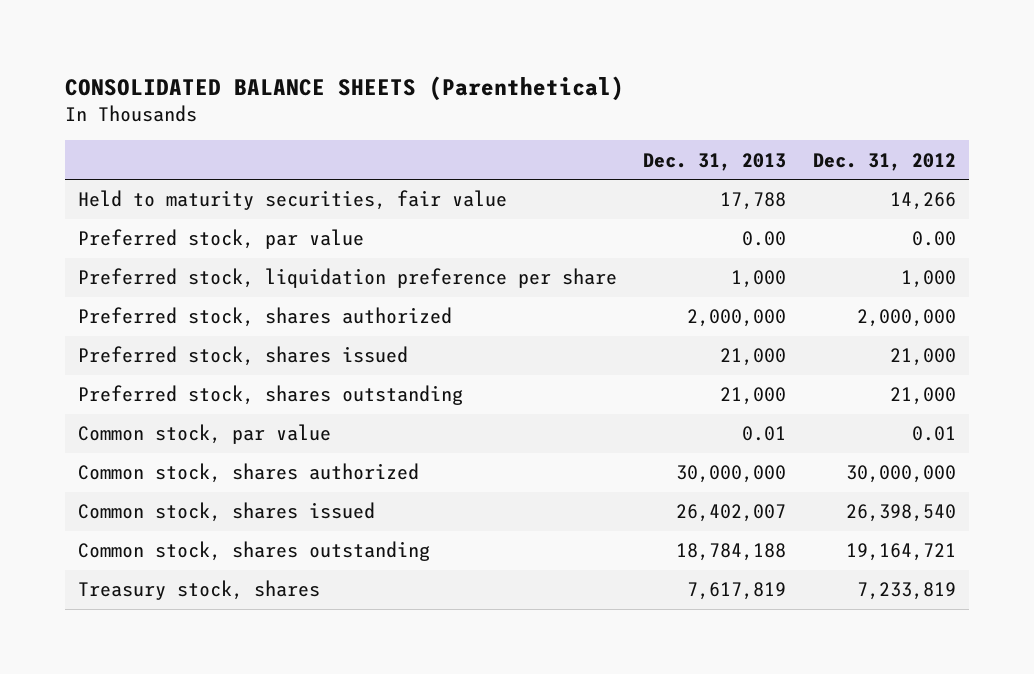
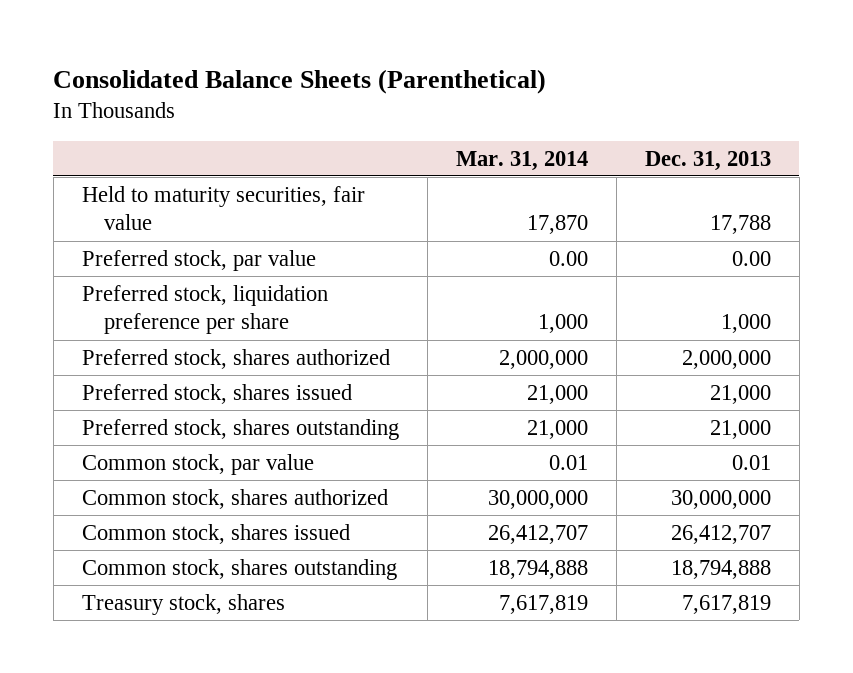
- CONSOLIDATED BALANCE SHEETS (Parenthetical)
+ Consolidated Balance Sheets (Parenthetical)
- | Dec. 31, 2013 | Dec. 31, 2012
+ | Mar. 31, 2014 | Dec. 31, 2013
- Common stock, shares issued | 26,402,007 | 26,398,540
- Common stock, shares outstanding | 18,784,188 | 19,164,721
+ Common stock, shares issued | 26,412,707 | 26,412,707
+ Common stock, shares outstanding | 18,794,888 | 18,794,888

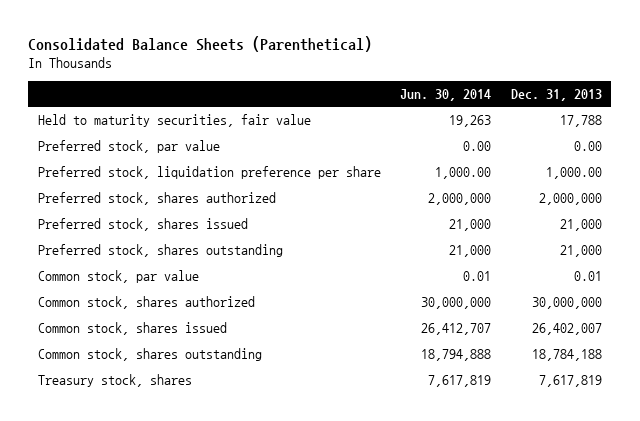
- | Mar. 31, 2014 | Dec. 31, 2013
+ | Jun. 30, 2014 | Dec. 31, 2013
- Preferred stock, liquidation preference per share | 1,000 | 1,000
+ Preferred stock, liquidation preference per share | 1,000.00 | 1,000.00
- Common stock, shares issued | 26,412,707 | 26,412,707
- Common stock, shares outstanding | 18,794,888 | 18,794,888
+ Common stock, shares issued | 26,412,707 | 26,402,007
+ Common stock, shares outstanding | 18,794,888 | 18,784,188

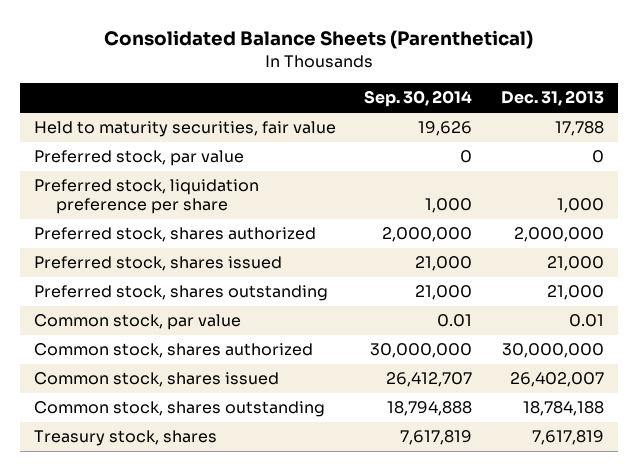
- | Jun. 30, 2014 | Dec. 31, 2013
+ | Sep. 30, 2014 | Dec. 31, 2013
- Preferred stock, par value | 0.00 | 0.00
- Preferred stock, liquidation preference per share | 1,000.00 | 1,000.00
+ Preferred stock, par value | 0 | 0
+ Preferred stock, liquidation preference per share | 1,000 | 1,000

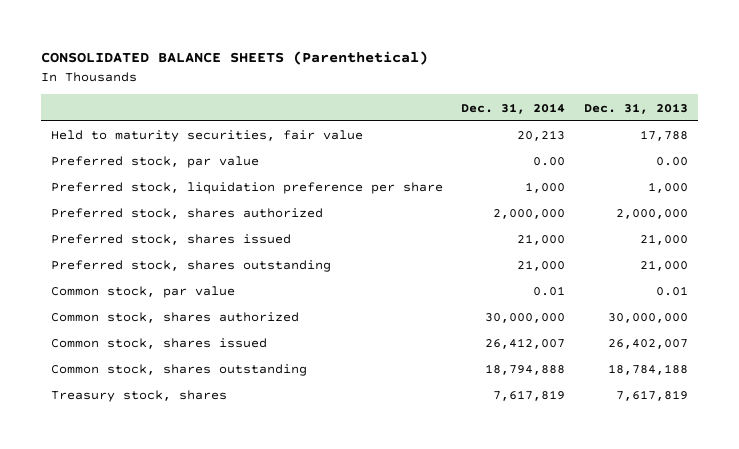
- Consolidated Balance Sheets (Parenthetical)
+ CONSOLIDATED BALANCE SHEETS (Parenthetical)
- | Sep. 30, 2014 | Dec. 31, 2013
+ | Dec. 31, 2014 | Dec. 31, 2013
- Preferred stock, par value | 0 | 0
+ Preferred stock, par value | 0.00 | 0.00

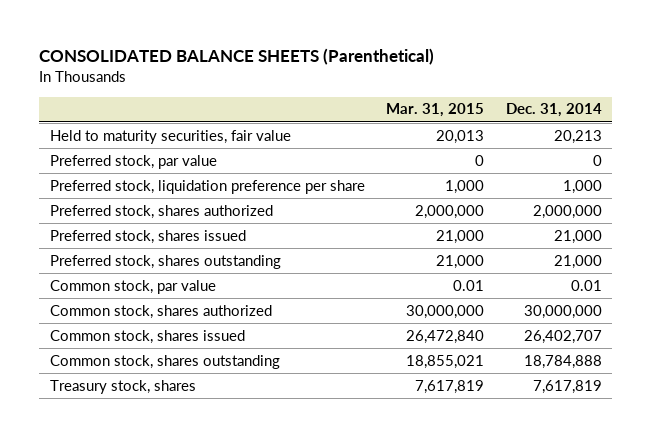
- | Dec. 31, 2014 | Dec. 31, 2013
+ | Mar. 31, 2015 | Dec. 31, 2014
- Preferred stock, par value | 0.00 | 0.00
+ Preferred stock, par value | 0 | 0
- Common stock, shares issued | 26,412,007 | 26,402,007
- Common stock, shares outstanding | 18,794,888 | 18,784,188
+ Common stock, shares issued | 26,472,840 | 26,402,707
+ Common stock, shares outstanding | 18,855,021 | 18,784,888

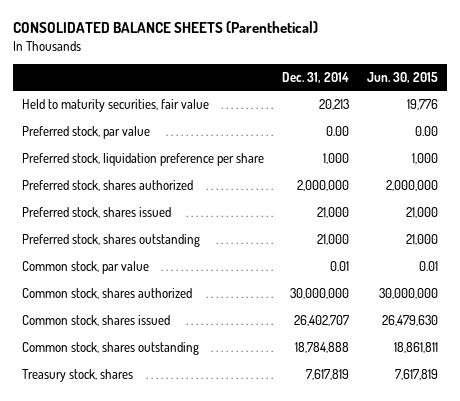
- | Mar. 31, 2015 | Dec. 31, 2014
+ | Dec. 31, 2014 | Jun. 30, 2015
- Preferred stock, par value | 0 | 0
+ Preferred stock, par value | 0.00 | 0.00

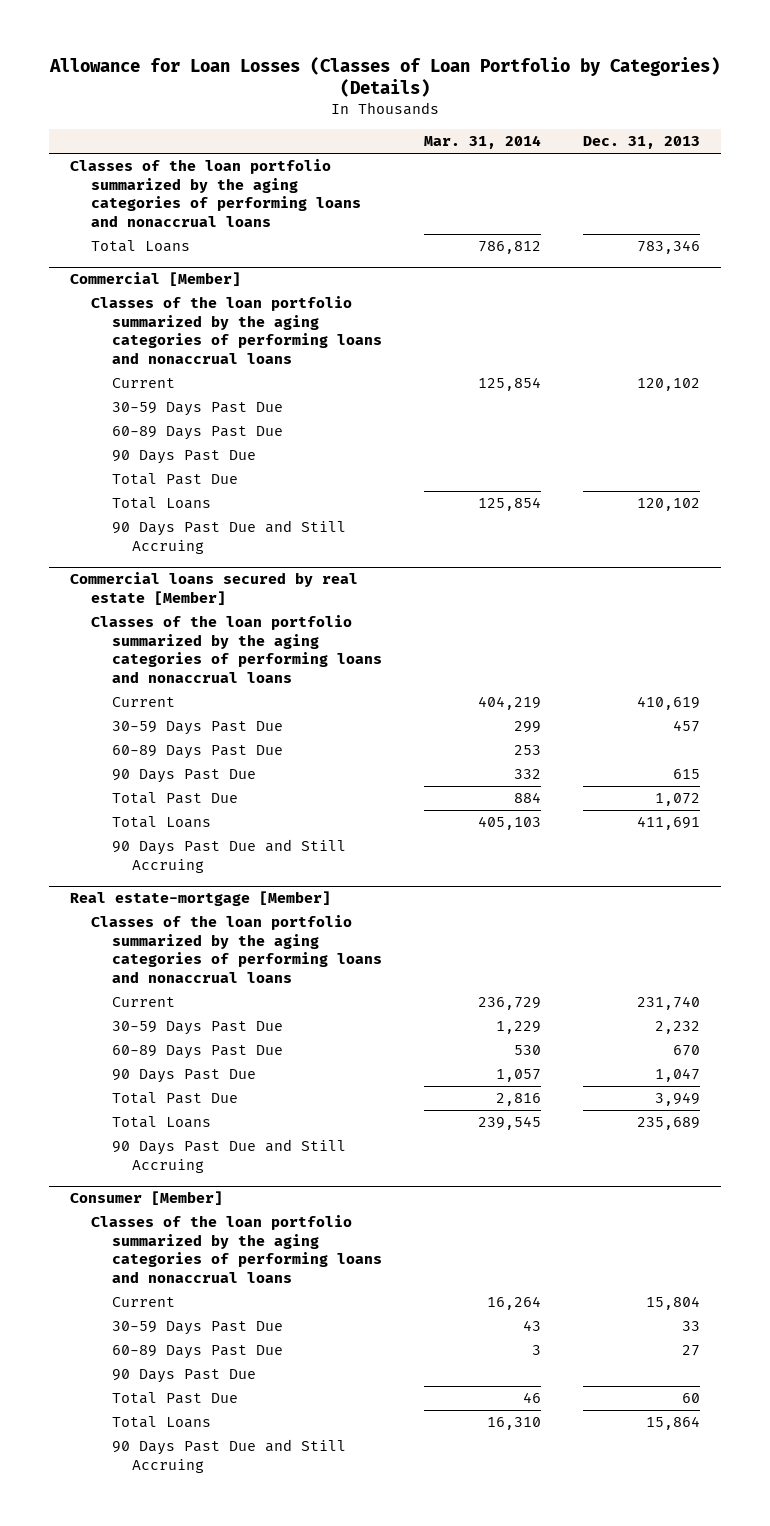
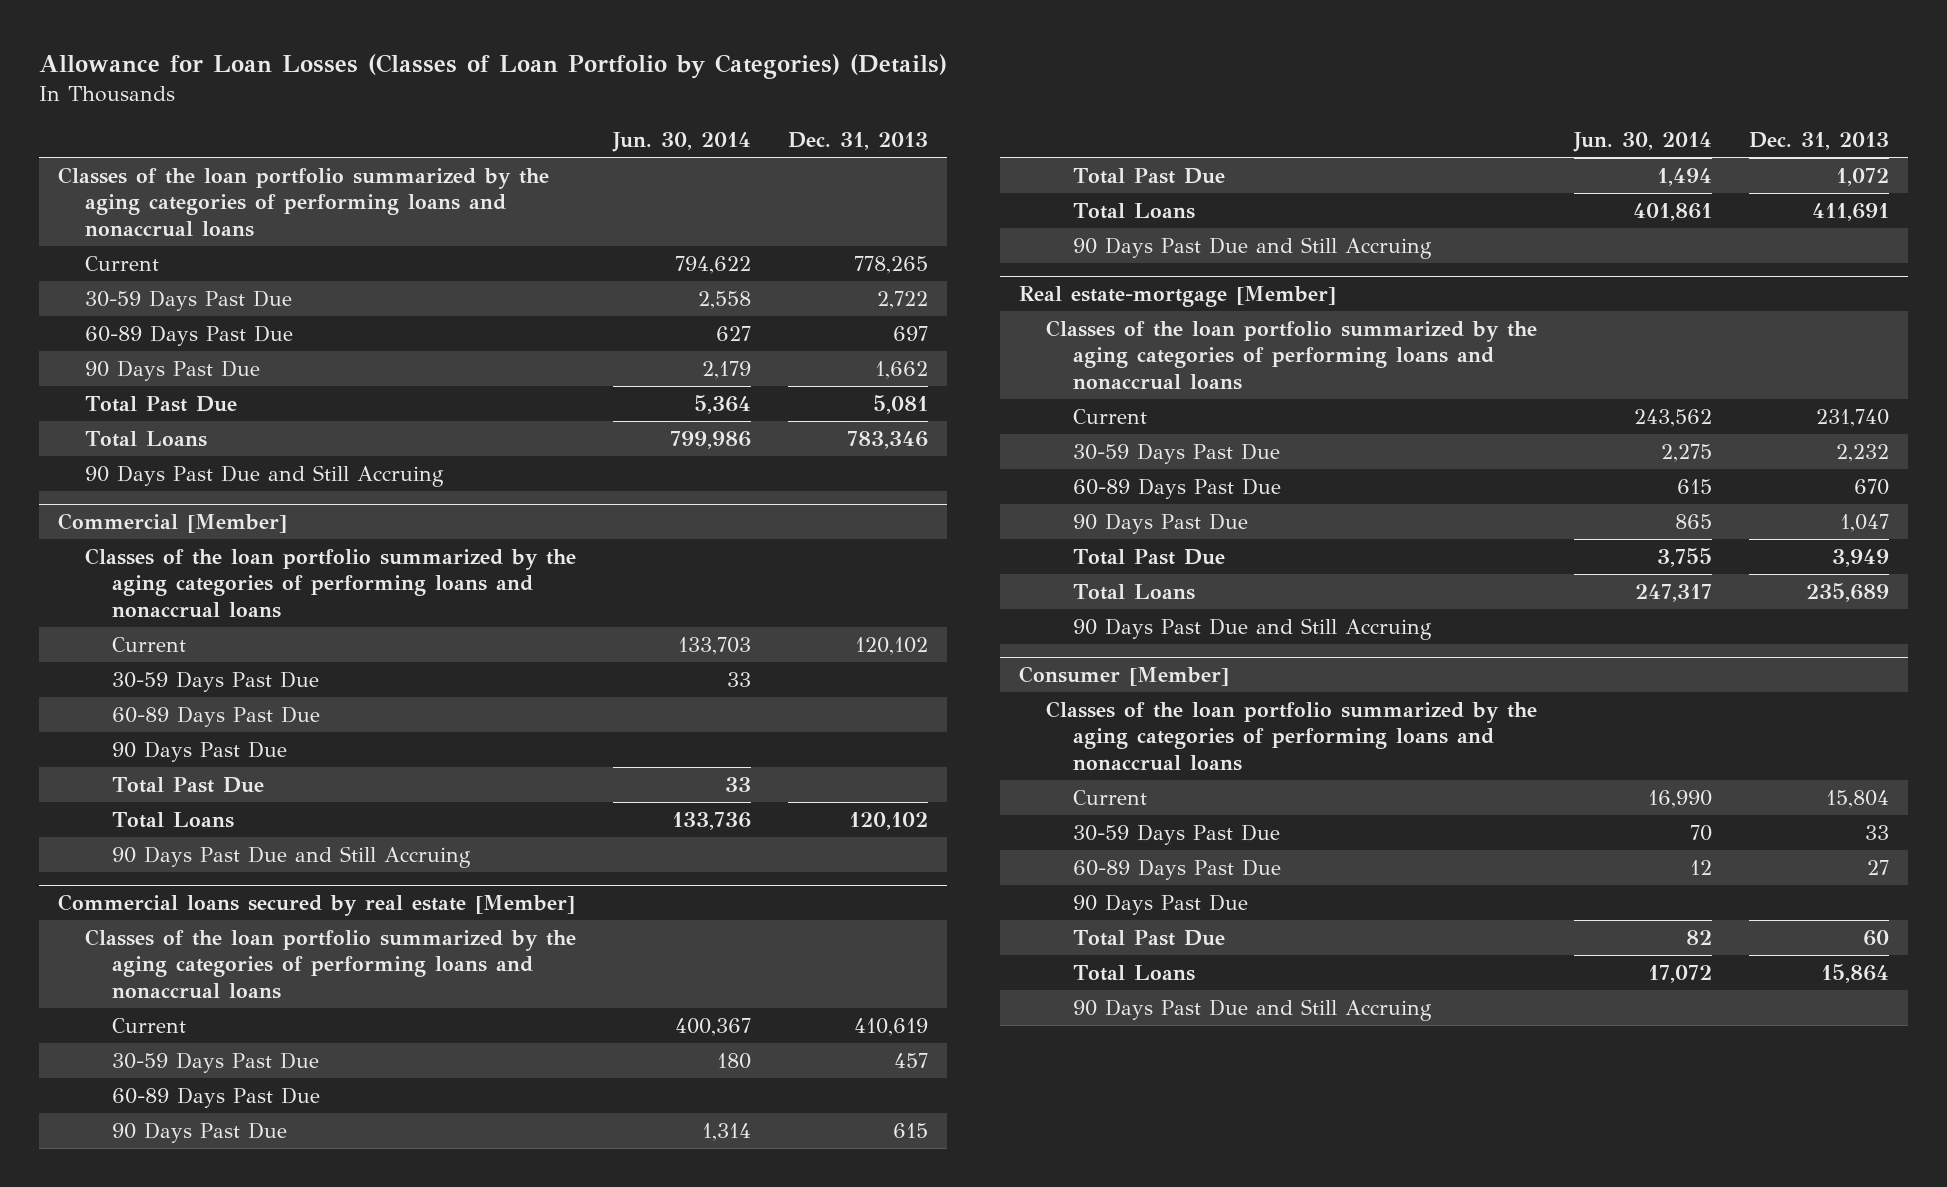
- | Mar. 31, 2014 | Dec. 31, 2013
+ | Jun. 30, 2014 | Dec. 31, 2013
+ Current | 794,622 | 778,265
+ 30-59 Days Past Due | 2,558 | 2,722
+ 60-89 Days Past Due | 627 | 697
+ 90 Days Past Due | 2,179 | 1,662
+ Total Past Due | 5,364 | 5,081
+ 90 Days Past Due and Still Accruing

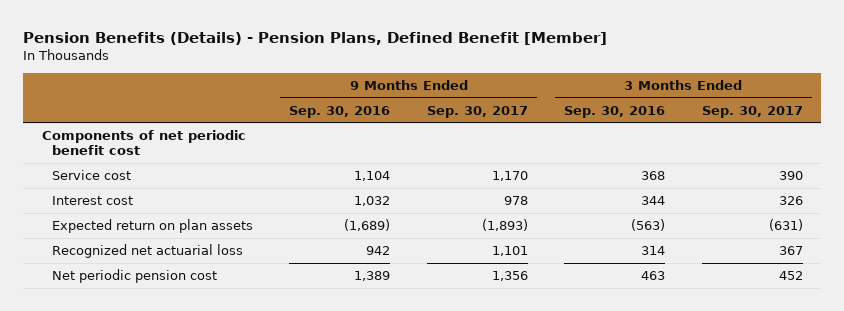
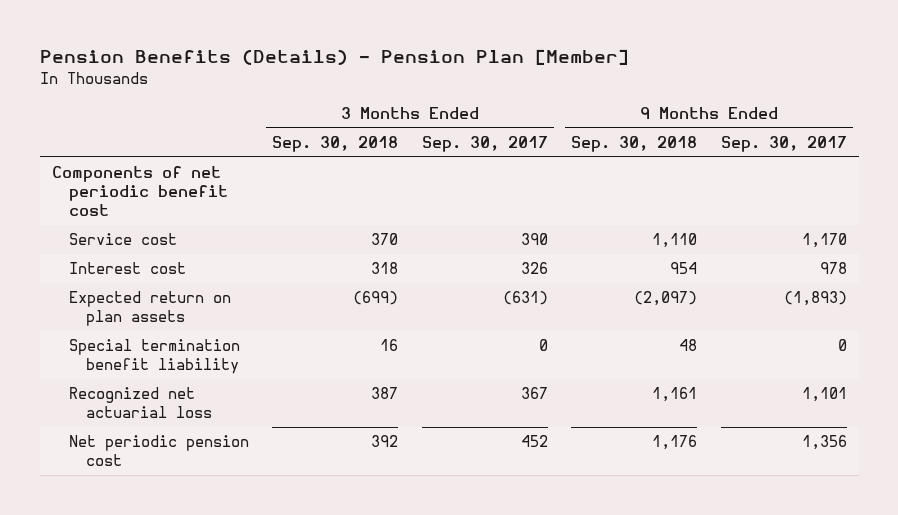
- Pension Benefits (Details) - Pension Plans, Defined Benefit [Member]
+ Pension Benefits (Details) - Pension Plan [Member]
- | 9 Months Ended Sep. 30, 2016 | 9 Months Ended Sep. 30, 2017 | 3 Months Ended Sep. 30, 2016 | 3 Months Ended Sep. 30, 2017
+ | 3 Months Ended Sep. 30, 2018 | 3 Months Ended Sep. 30, 2017 | 9 Months Ended Sep. 30, 2018 | 9 Months Ended Sep. 30, 2017
+ Special termination benefit liability | 16 | 0 | 48 | 0

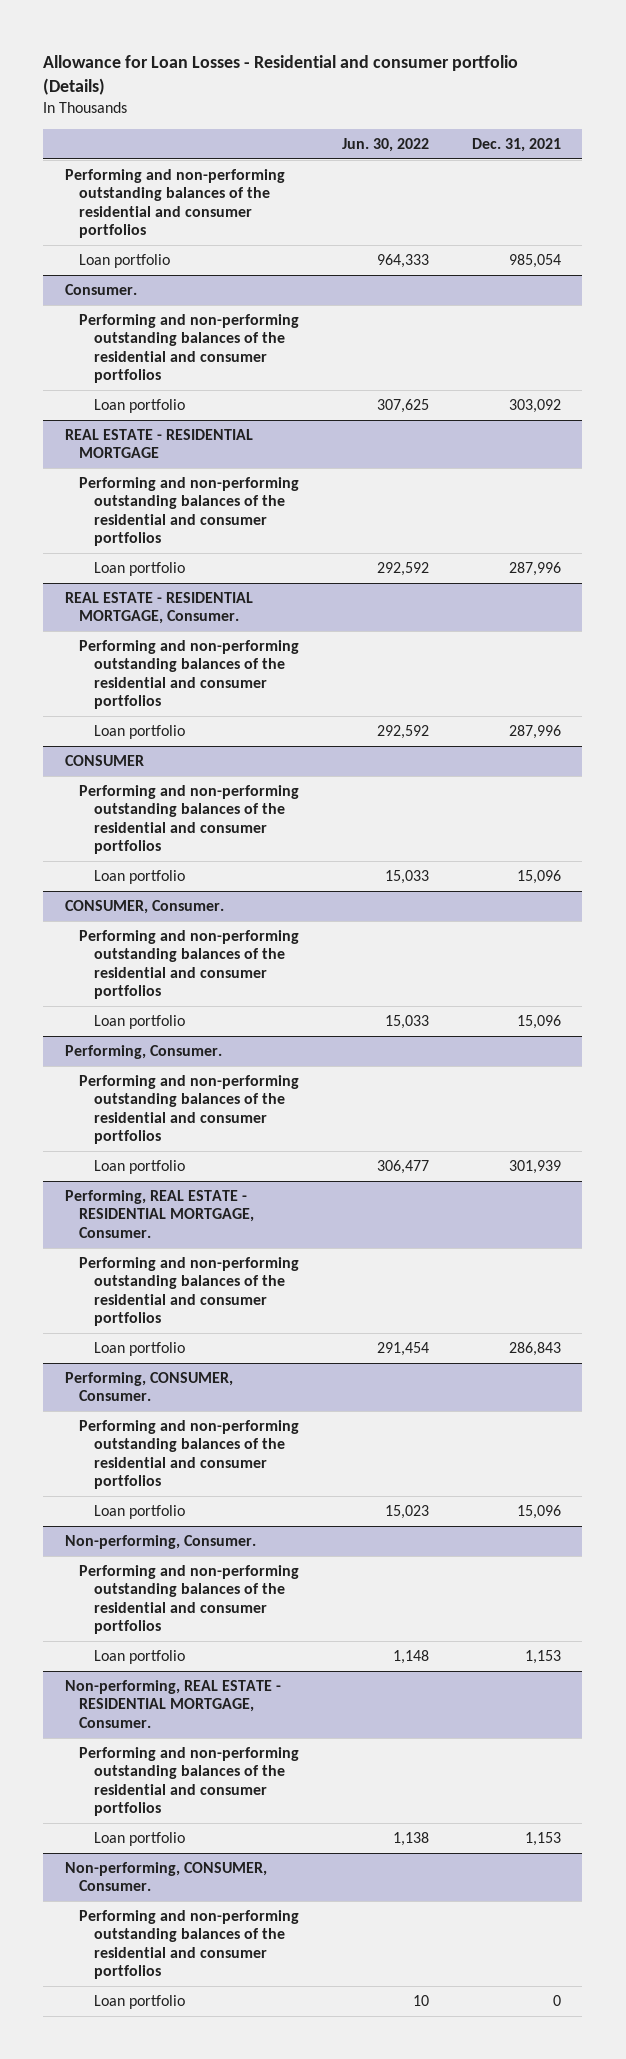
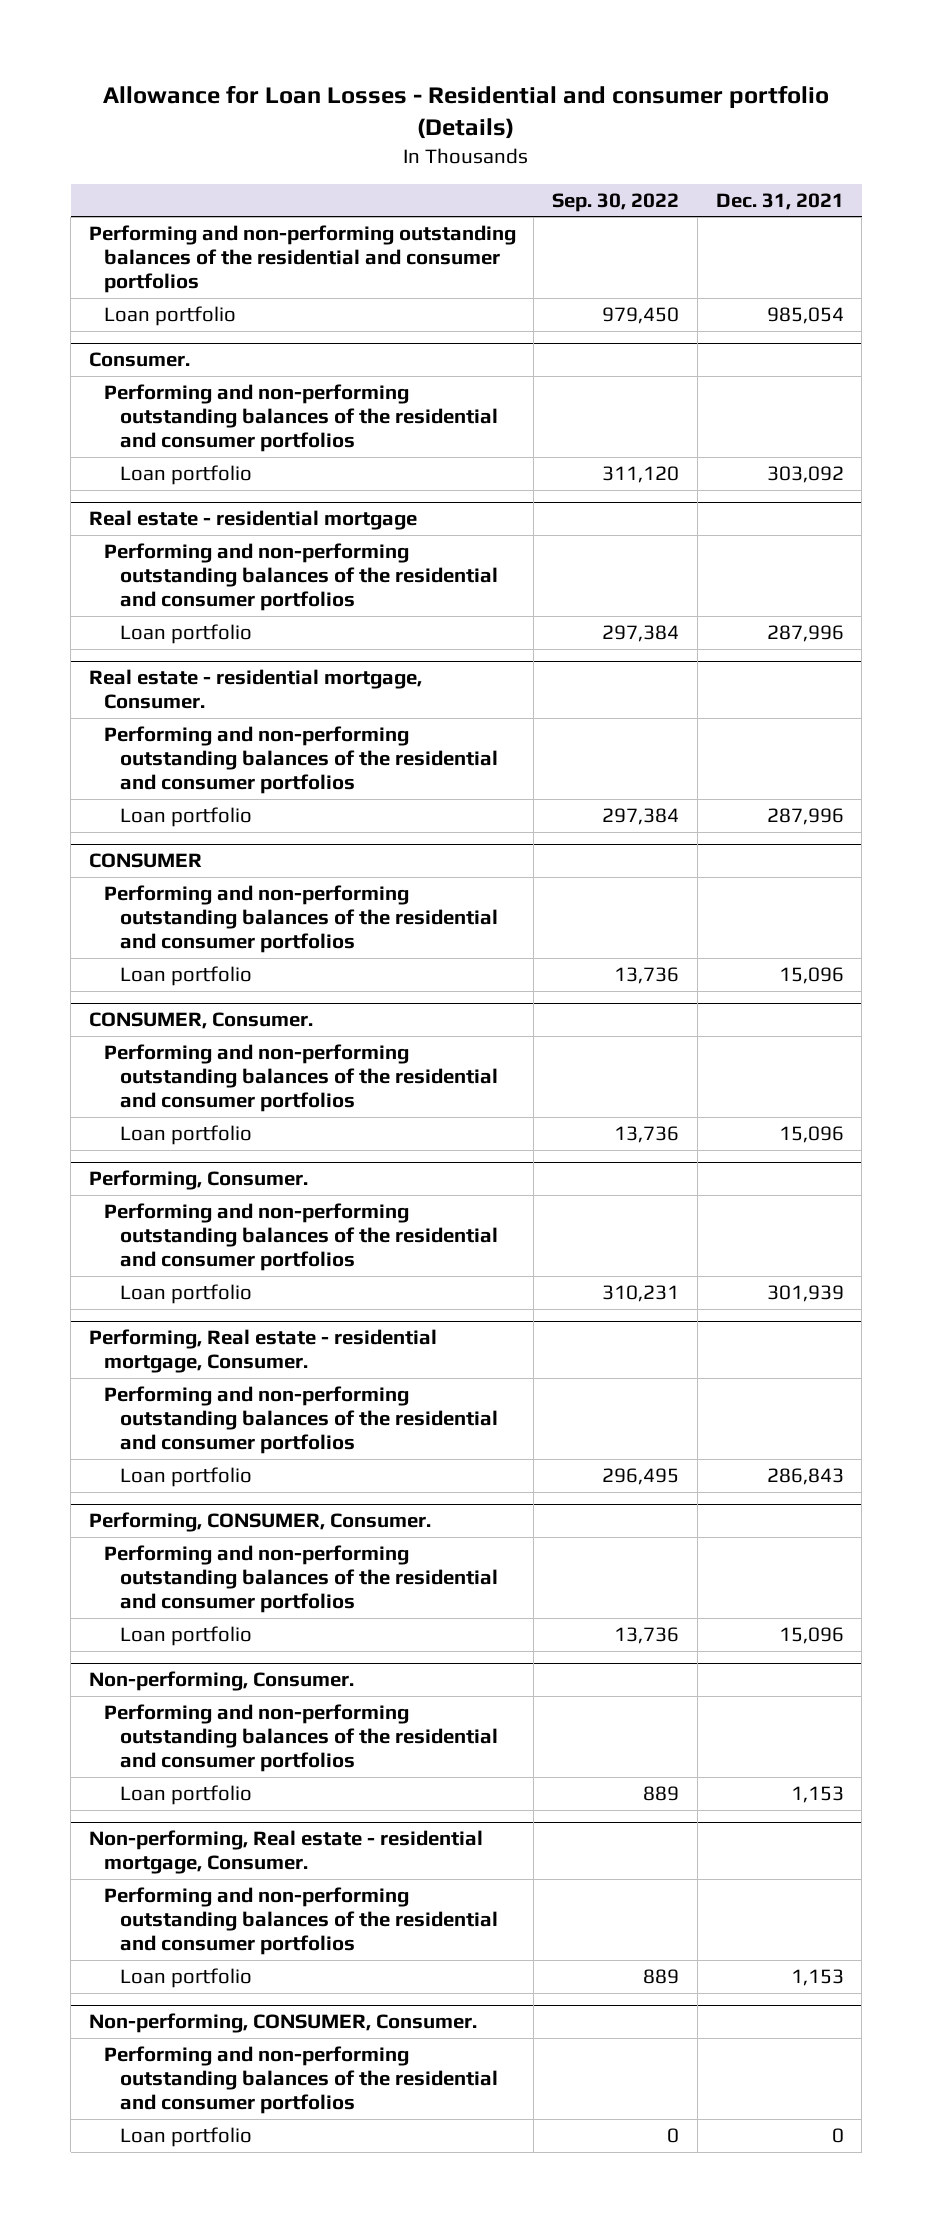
- | Jun. 30, 2022 | Dec. 31, 2021
+ | Sep. 30, 2022 | Dec. 31, 2021
- REAL ESTATE - RESIDENTIAL MORTGAGE
+ Real estate - residential mortgage
- REAL ESTATE - RESIDENTIAL MORTGAGE, Consumer.
+ Real estate - residential mortgage, Consumer.
- Performing, REAL ESTATE - RESIDENTIAL MORTGAGE, Consumer.
+ Performing, Real estate - residential mortgage, Consumer.
- Non-performing, REAL ESTATE - RESIDENTIAL MORTGAGE, Consumer.
+ Non-performing, Real estate - residential mortgage, Consumer.

